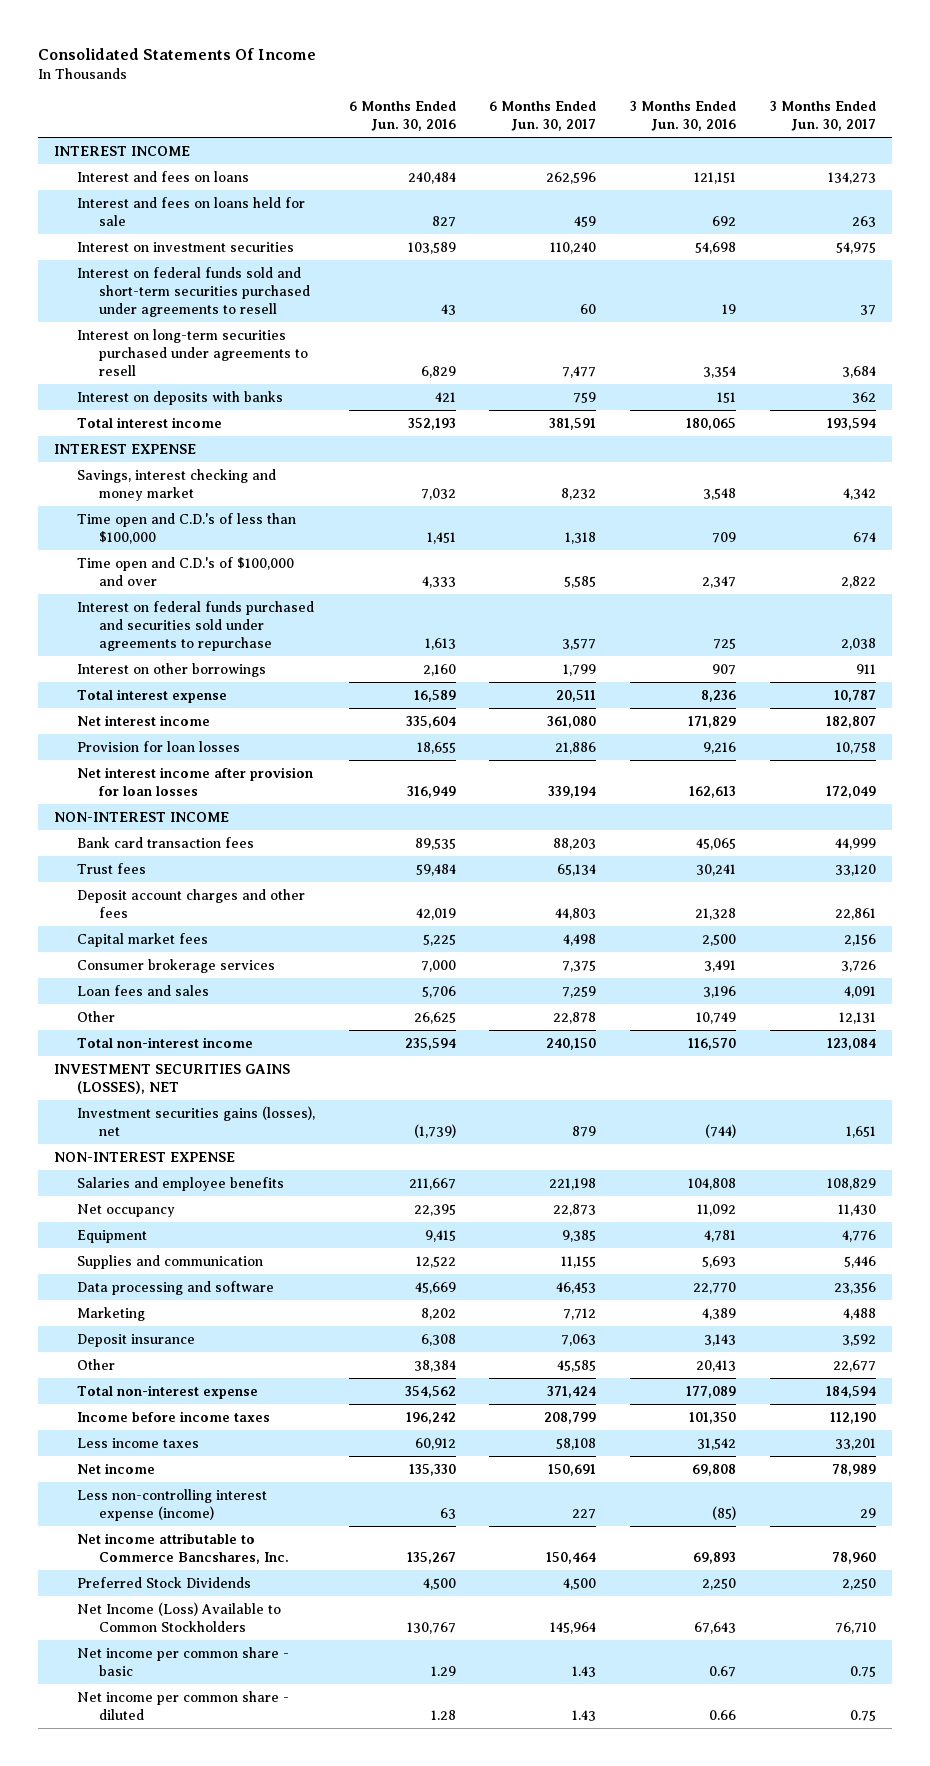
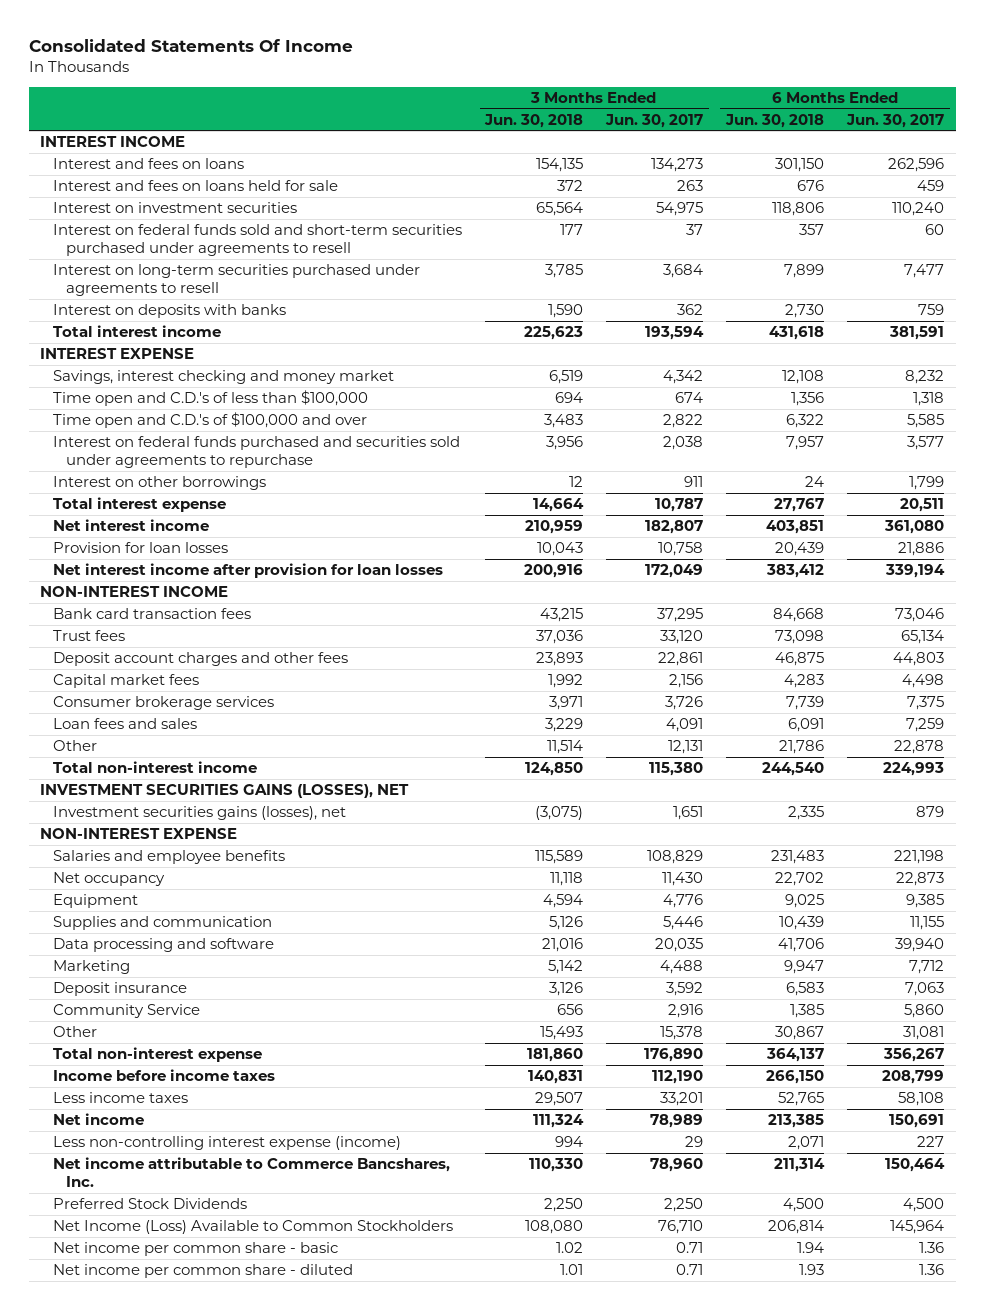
- | 6 Months Ended Jun. 30, 2016 | 6 Months Ended Jun. 30, 2017 | 3 Months Ended Jun. 30, 2016 | 3 Months Ended Jun. 30, 2017
+ | 3 Months Ended Jun. 30, 2018 | 3 Months Ended Jun. 30, 2017 | 6 Months Ended Jun. 30, 2018 | 6 Months Ended Jun. 30, 2017
- Bank card transaction fees | 89,535 | 88,203 | 45,065 | 44,999
+ Bank card transaction fees | 43,215 | 37,295 | 84,668 | 73,046
- Total non-interest income | 235,594 | 240,150 | 116,570 | 123,084
+ Total non-interest income | 124,850 | 115,380 | 244,540 | 224,993
- Data processing and software | 45,669 | 46,453 | 22,770 | 23,356
+ Data processing and software | 21,016 | 20,035 | 41,706 | 39,940
- Other | 38,384 | 45,585 | 20,413 | 22,677
- Total non-interest expense | 354,562 | 371,424 | 177,089 | 184,594
+ Community Service | 656 | 2,916 | 1,385 | 5,860
+ Other | 15,493 | 15,378 | 30,867 | 31,081
+ Total non-interest expense | 181,860 | 176,890 | 364,137 | 356,267
- Net income per common share - basic | 1.29 | 1.43 | 0.67 | 0.75
- Net income per common share - diluted | 1.28 | 1.43 | 0.66 | 0.75
+ Net income per common share - basic | 1.02 | 0.71 | 1.94 | 1.36
+ Net income per common share - diluted | 1.01 | 0.71 | 1.93 | 1.36

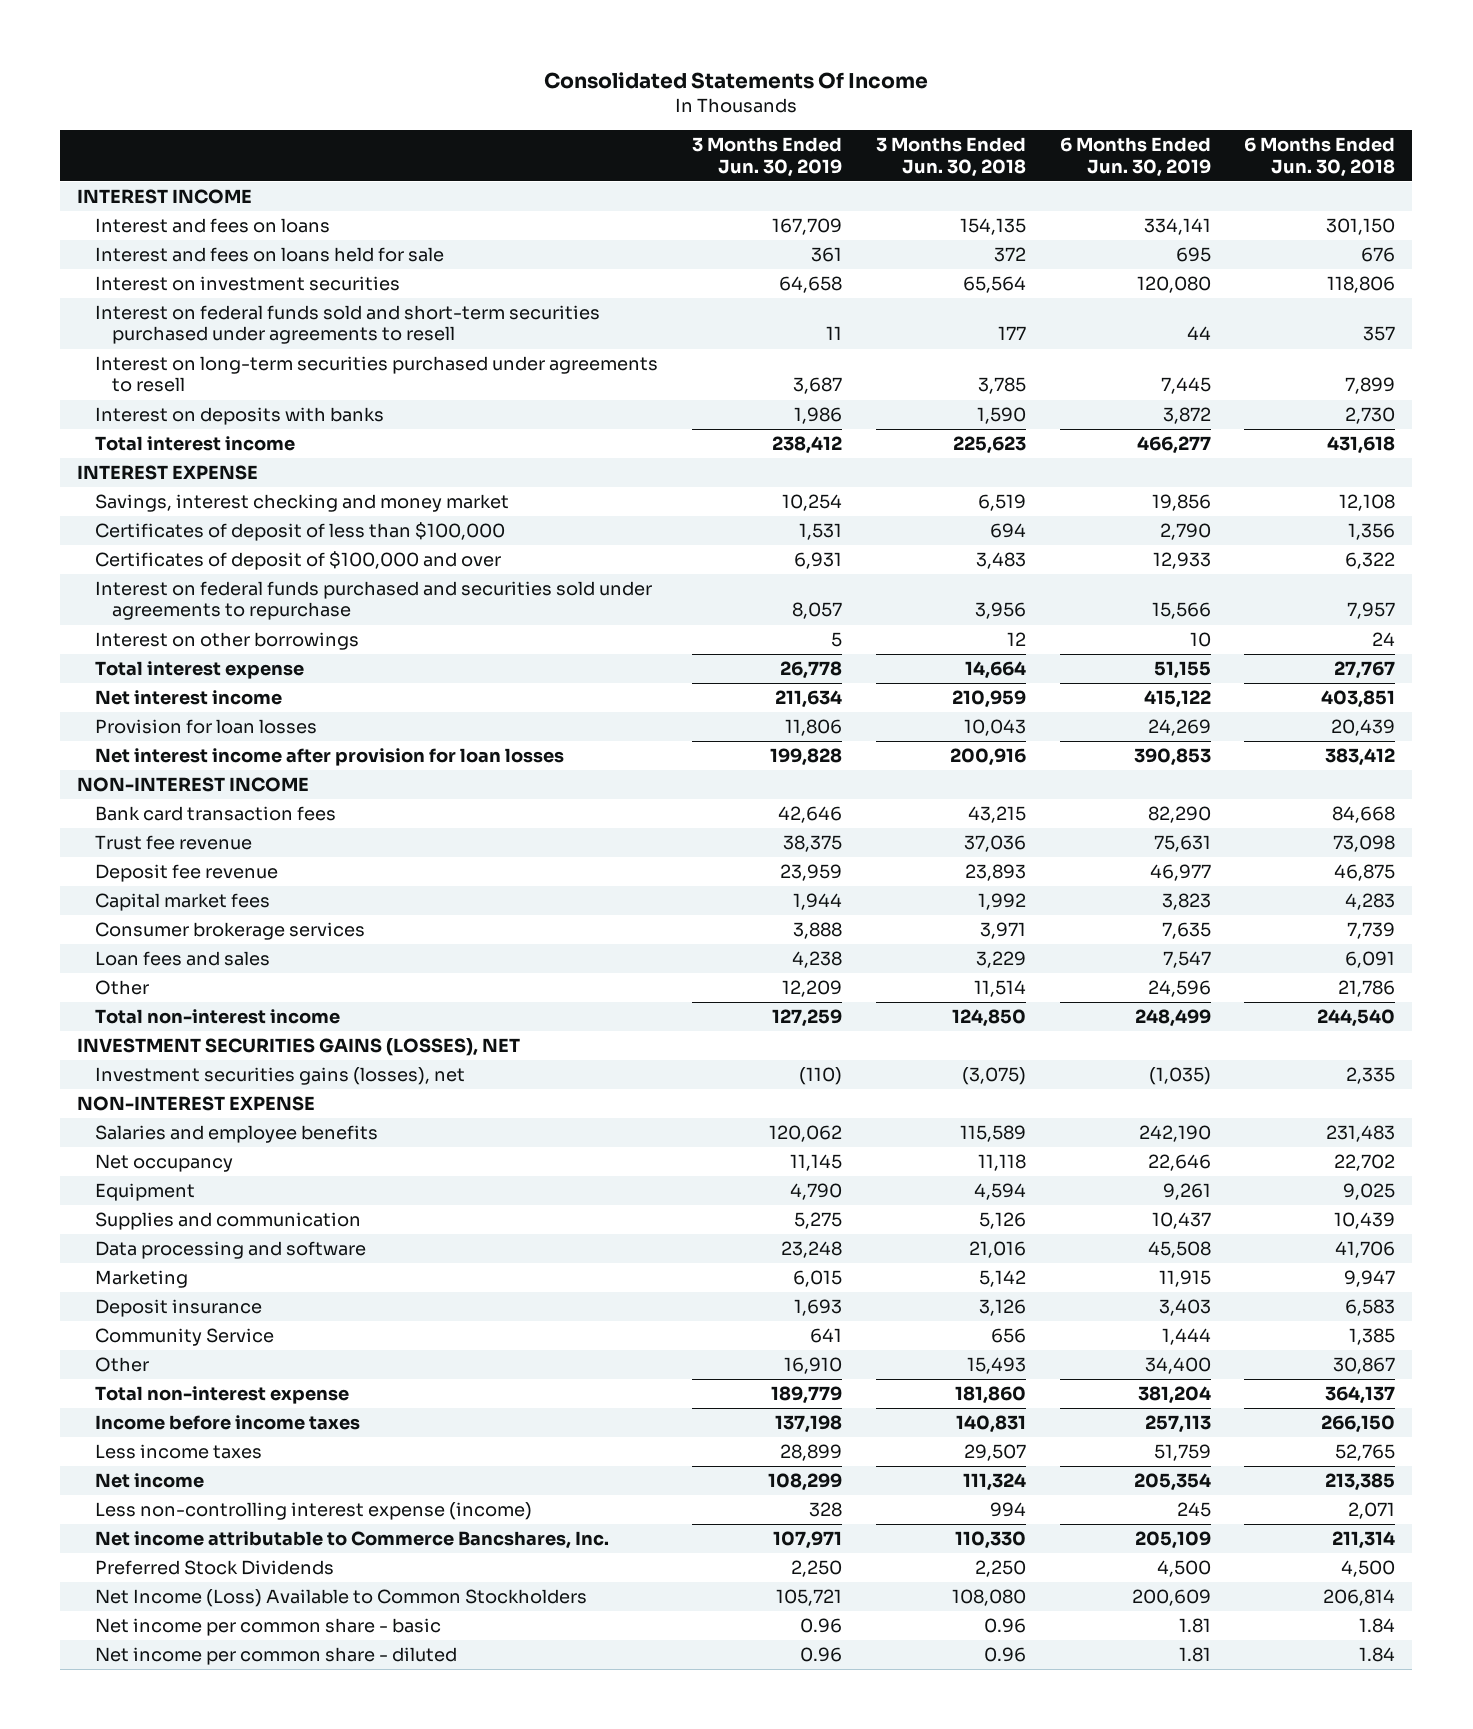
- | 3 Months Ended Jun. 30, 2018 | 3 Months Ended Jun. 30, 2017 | 6 Months Ended Jun. 30, 2018 | 6 Months Ended Jun. 30, 2017
+ | 3 Months Ended Jun. 30, 2019 | 3 Months Ended Jun. 30, 2018 | 6 Months Ended Jun. 30, 2019 | 6 Months Ended Jun. 30, 2018
- Time open and C.D.'s of less than $100,000 | 694 | 674 | 1,356 | 1,318
- Time open and C.D.'s of $100,000 and over | 3,483 | 2,822 | 6,322 | 5,585
+ Certificates of deposit of less than $100,000 | 1,531 | 694 | 2,790 | 1,356
+ Certificates of deposit of $100,000 and over | 6,931 | 3,483 | 12,933 | 6,322
- Trust fees | 37,036 | 33,120 | 73,098 | 65,134
- Deposit account charges and other fees | 23,893 | 22,861 | 46,875 | 44,803
+ Trust fee revenue | 38,375 | 37,036 | 75,631 | 73,098
+ Deposit fee revenue | 23,959 | 23,893 | 46,977 | 46,875
- Net income per common share - basic | 1.02 | 0.71 | 1.94 | 1.36
- Net income per common share - diluted | 1.01 | 0.71 | 1.93 | 1.36
+ Net income per common share - basic | 0.96 | 0.96 | 1.81 | 1.84
+ Net income per common share - diluted | 0.96 | 0.96 | 1.81 | 1.84

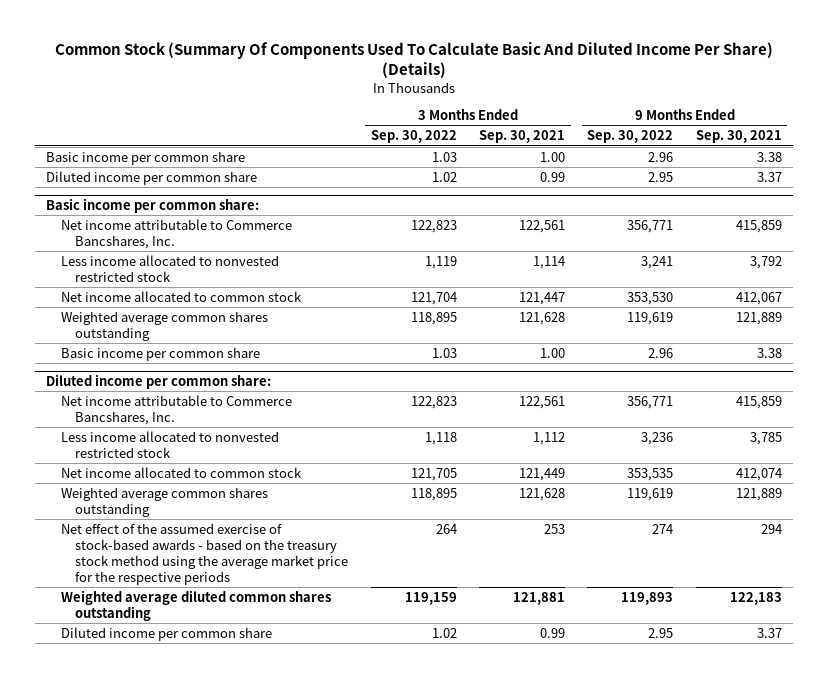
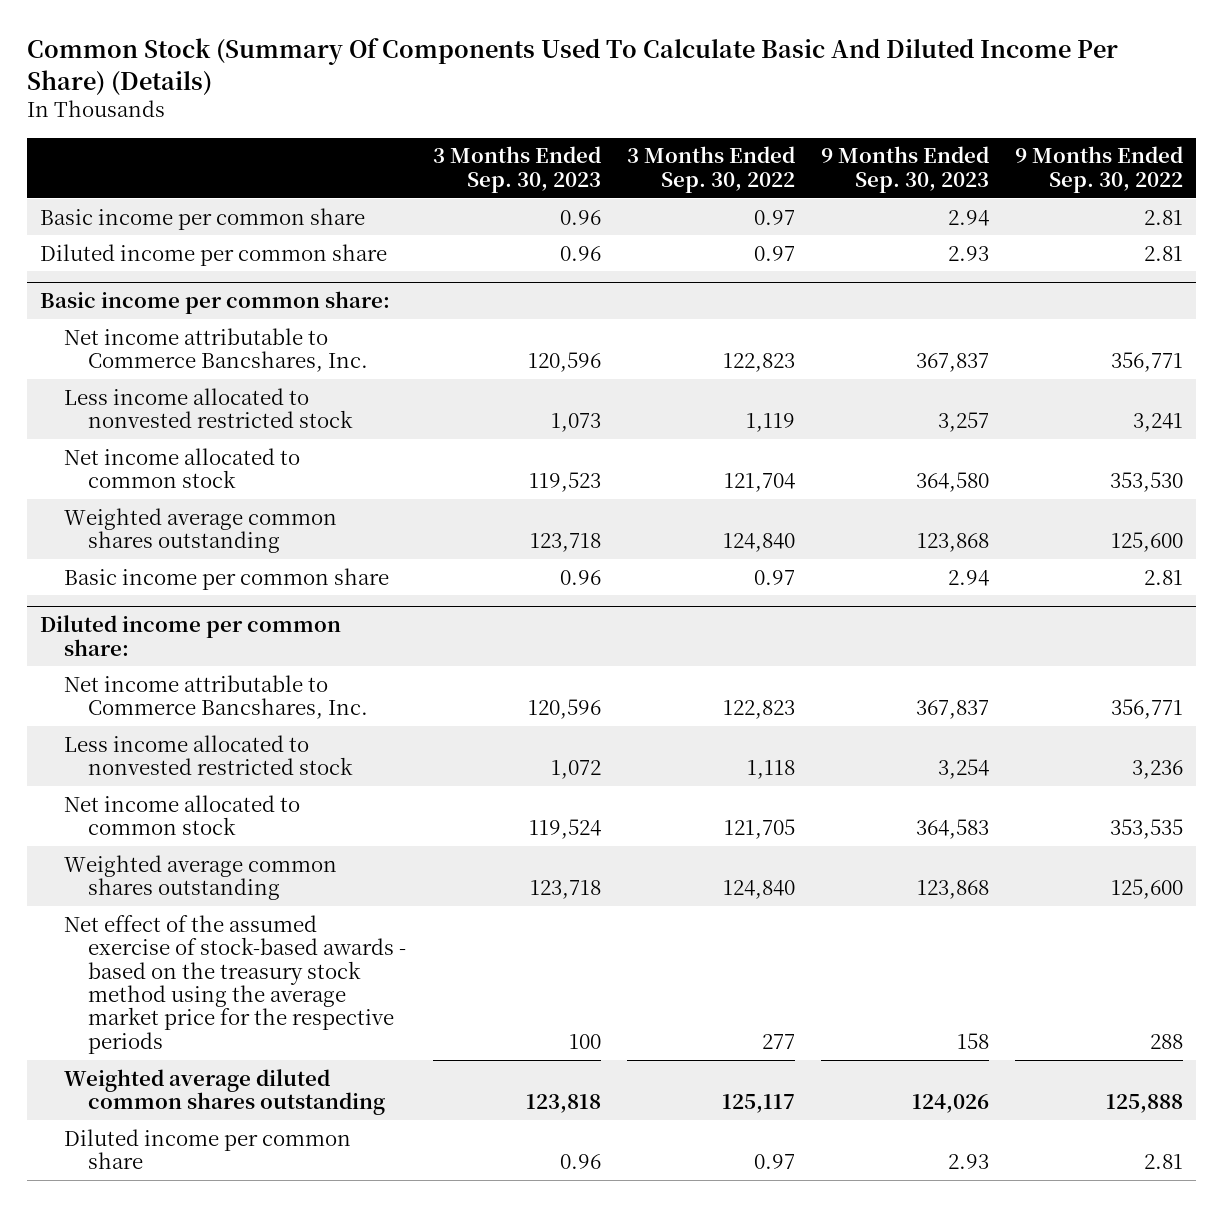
- | 3 Months Ended Sep. 30, 2022 | 3 Months Ended Sep. 30, 2021 | 9 Months Ended Sep. 30, 2022 | 9 Months Ended Sep. 30, 2021
+ | 3 Months Ended Sep. 30, 2023 | 3 Months Ended Sep. 30, 2022 | 9 Months Ended Sep. 30, 2023 | 9 Months Ended Sep. 30, 2022
- Basic income per common share | 1.03 | 1.00 | 2.96 | 3.38
- Diluted income per common share | 1.02 | 0.99 | 2.95 | 3.37
+ Basic income per common share | 0.96 | 0.97 | 2.94 | 2.81
+ Diluted income per common share | 0.96 | 0.97 | 2.93 | 2.81
@ Basic income per common share:
- Weighted average common shares outstanding | 118,895 | 121,628 | 119,619 | 121,889
- Basic income per common share | 1.03 | 1.00 | 2.96 | 3.38
+ Weighted average common shares outstanding | 123,718 | 124,840 | 123,868 | 125,600
+ Basic income per common share | 0.96 | 0.97 | 2.94 | 2.81
@ Diluted income per common share:
- Weighted average common shares outstanding | 118,895 | 121,628 | 119,619 | 121,889
- Net effect of the assumed exercise of stock-based awards - based on the treasury stock method using the average market price for the respective periods | 264 | 253 | 274 | 294
- Weighted average diluted common shares outstanding | 119,159 | 121,881 | 119,893 | 122,183
- Diluted income per common share | 1.02 | 0.99 | 2.95 | 3.37
+ Weighted average common shares outstanding | 123,718 | 124,840 | 123,868 | 125,600
+ Net effect of the assumed exercise of stock-based awards - based on the treasury stock method using the average market price for the respective periods | 100 | 277 | 158 | 288
+ Weighted average diluted common shares outstanding | 123,818 | 125,117 | 124,026 | 125,888
+ Diluted income per common share | 0.96 | 0.97 | 2.93 | 2.81

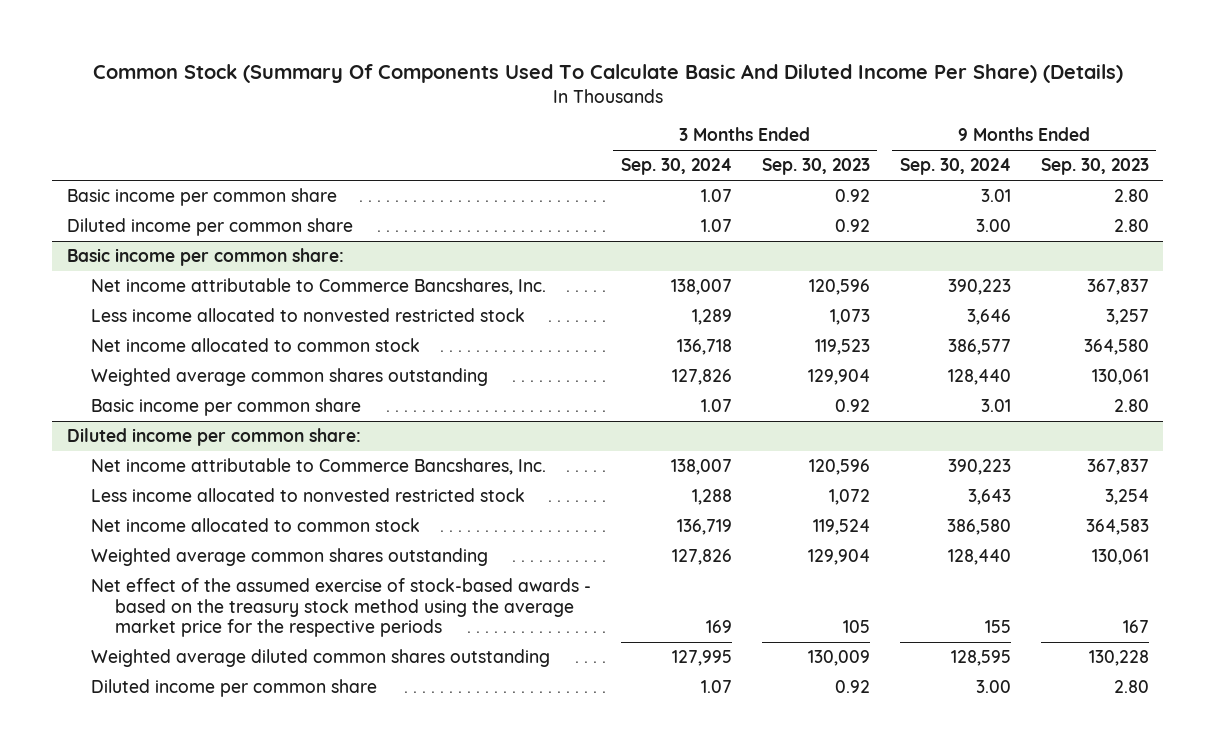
- | 3 Months Ended Sep. 30, 2023 | 3 Months Ended Sep. 30, 2022 | 9 Months Ended Sep. 30, 2023 | 9 Months Ended Sep. 30, 2022
+ | 3 Months Ended Sep. 30, 2024 | 3 Months Ended Sep. 30, 2023 | 9 Months Ended Sep. 30, 2024 | 9 Months Ended Sep. 30, 2023
- Basic income per common share | 0.96 | 0.97 | 2.94 | 2.81
- Diluted income per common share | 0.96 | 0.97 | 2.93 | 2.81
+ Basic income per common share | 1.07 | 0.92 | 3.01 | 2.80
+ Diluted income per common share | 1.07 | 0.92 | 3.00 | 2.80
@ Basic income per common share:
- Weighted average common shares outstanding | 123,718 | 124,840 | 123,868 | 125,600
- Basic income per common share | 0.96 | 0.97 | 2.94 | 2.81
+ Weighted average common shares outstanding | 127,826 | 129,904 | 128,440 | 130,061
+ Basic income per common share | 1.07 | 0.92 | 3.01 | 2.80
@ Diluted income per common share:
- Weighted average common shares outstanding | 123,718 | 124,840 | 123,868 | 125,600
- Net effect of the assumed exercise of stock-based awards - based on the treasury stock method using the average market price for the respective periods | 100 | 277 | 158 | 288
- Weighted average diluted common shares outstanding | 123,818 | 125,117 | 124,026 | 125,888
- Diluted income per common share | 0.96 | 0.97 | 2.93 | 2.81
+ Weighted average common shares outstanding | 127,826 | 129,904 | 128,440 | 130,061
+ Net effect of the assumed exercise of stock-based awards - based on the treasury stock method using the average market price for the respective periods | 169 | 105 | 155 | 167
+ Weighted average diluted common shares outstanding | 127,995 | 130,009 | 128,595 | 130,228
+ Diluted income per common share | 1.07 | 0.92 | 3.00 | 2.80

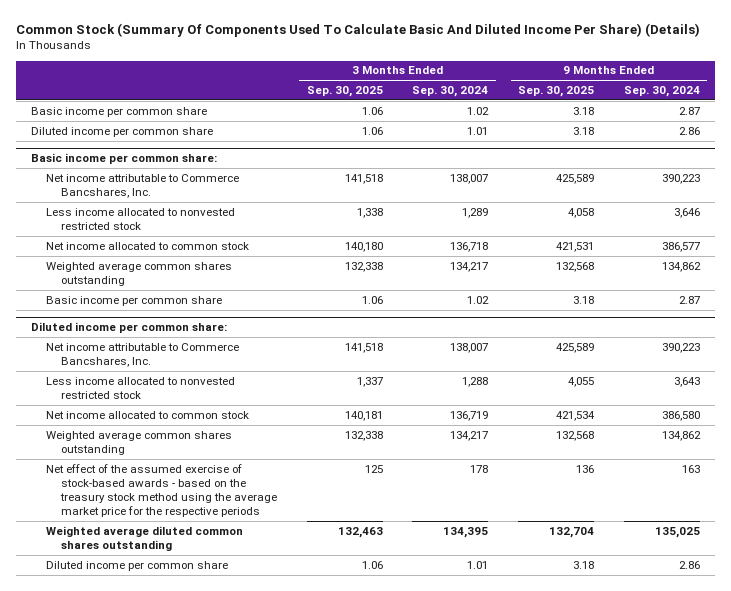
- | 3 Months Ended Sep. 30, 2024 | 3 Months Ended Sep. 30, 2023 | 9 Months Ended Sep. 30, 2024 | 9 Months Ended Sep. 30, 2023
+ | 3 Months Ended Sep. 30, 2025 | 3 Months Ended Sep. 30, 2024 | 9 Months Ended Sep. 30, 2025 | 9 Months Ended Sep. 30, 2024
- Basic income per common share | 1.07 | 0.92 | 3.01 | 2.80
- Diluted income per common share | 1.07 | 0.92 | 3.00 | 2.80
+ Basic income per common share | 1.06 | 1.02 | 3.18 | 2.87
+ Diluted income per common share | 1.06 | 1.01 | 3.18 | 2.86
@ Basic income per common share:
- Weighted average common shares outstanding | 127,826 | 129,904 | 128,440 | 130,061
- Basic income per common share | 1.07 | 0.92 | 3.01 | 2.80
+ Weighted average common shares outstanding | 132,338 | 134,217 | 132,568 | 134,862
+ Basic income per common share | 1.06 | 1.02 | 3.18 | 2.87
@ Diluted income per common share:
- Weighted average common shares outstanding | 127,826 | 129,904 | 128,440 | 130,061
- Net effect of the assumed exercise of stock-based awards - based on the treasury stock method using the average market price for the respective periods | 169 | 105 | 155 | 167
- Weighted average diluted common shares outstanding | 127,995 | 130,009 | 128,595 | 130,228
- Diluted income per common share | 1.07 | 0.92 | 3.00 | 2.80
+ Weighted average common shares outstanding | 132,338 | 134,217 | 132,568 | 134,862
+ Net effect of the assumed exercise of stock-based awards - based on the treasury stock method using the average market price for the respective periods | 125 | 178 | 136 | 163
+ Weighted average diluted common shares outstanding | 132,463 | 134,395 | 132,704 | 135,025
+ Diluted income per common share | 1.06 | 1.01 | 3.18 | 2.86

